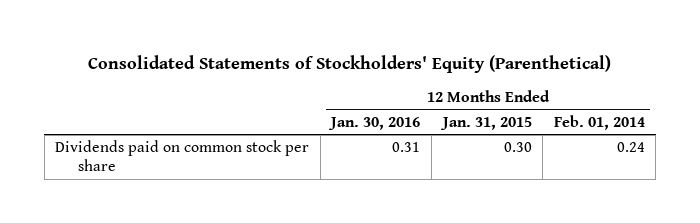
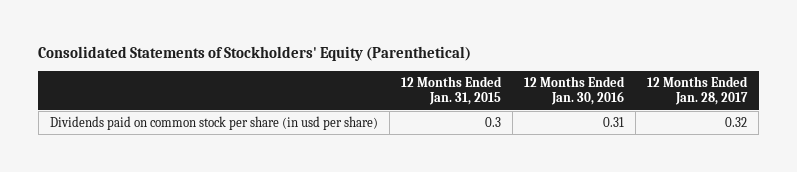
- | 12 Months Ended Jan. 30, 2016 | 12 Months Ended Jan. 31, 2015 | 12 Months Ended Feb. 01, 2014
+ | 12 Months Ended Jan. 31, 2015 | 12 Months Ended Jan. 30, 2016 | 12 Months Ended Jan. 28, 2017
- Dividends paid on common stock per share | 0.31 | 0.30 | 0.24
+ Dividends paid on common stock per share (in usd per share) | 0.3 | 0.31 | 0.32

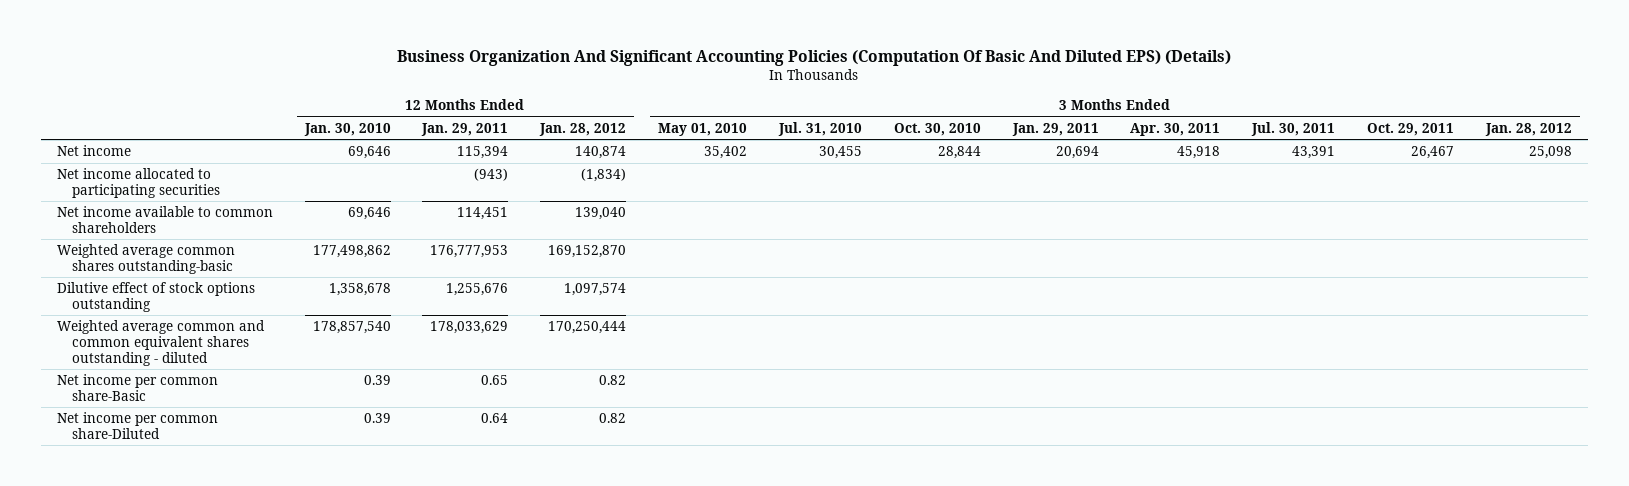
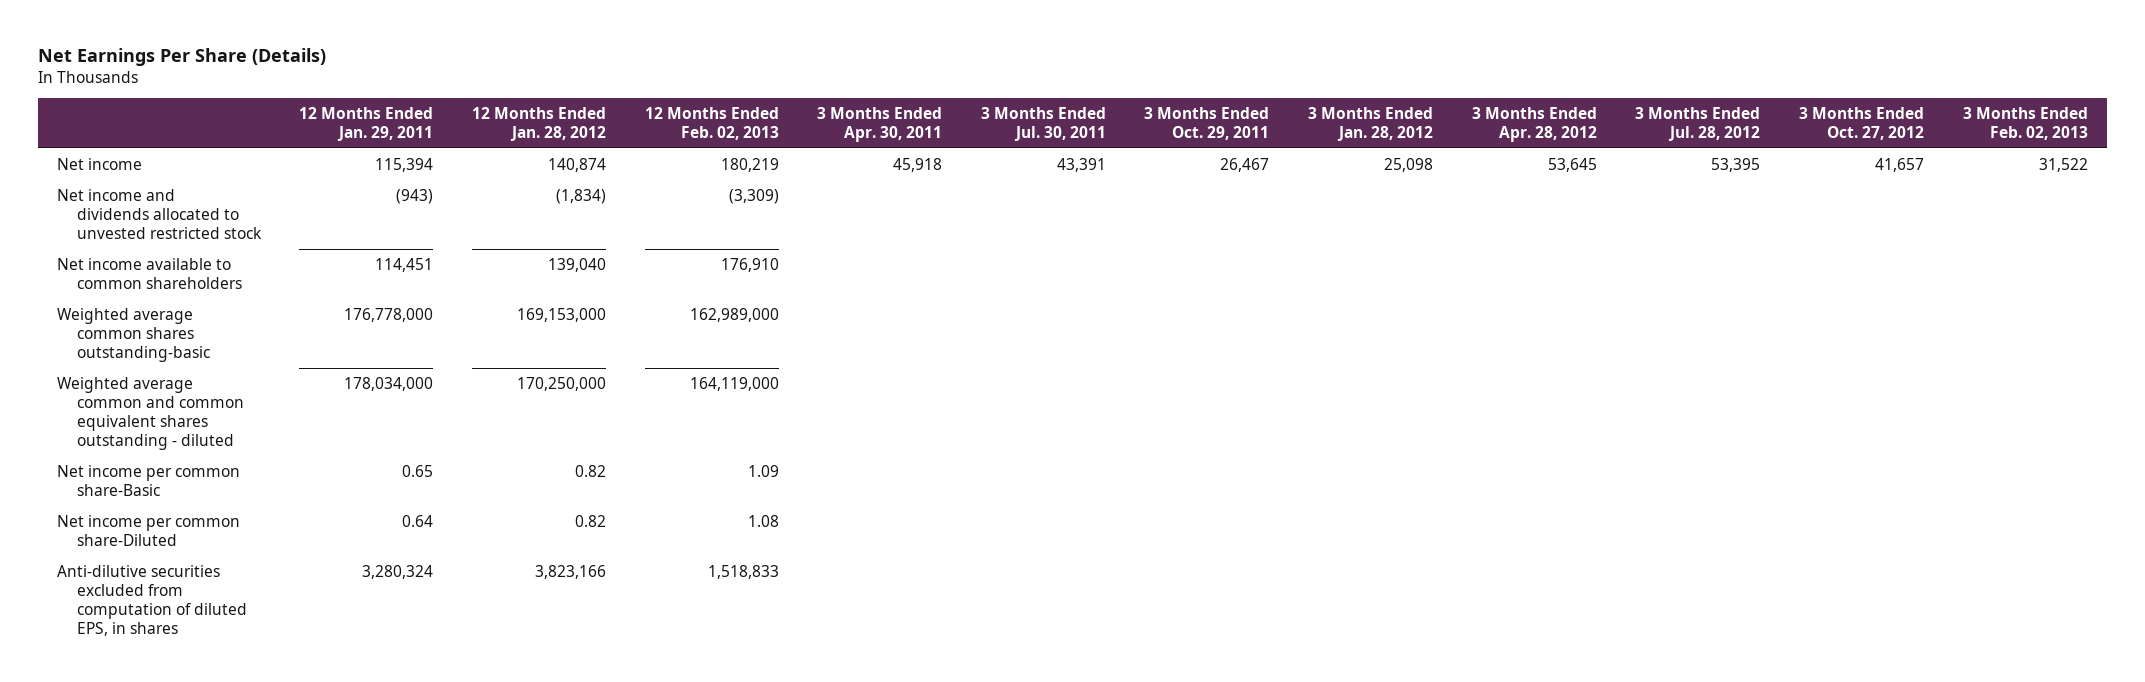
- Business Organization And Significant Accounting Policies (Computation Of Basic And Diluted EPS) (Details)
+ Net Earnings Per Share (Details)
- | 12 Months Ended Jan. 30, 2010 | 12 Months Ended Jan. 29, 2011 | 12 Months Ended Jan. 28, 2012 | 3 Months Ended May 01, 2010 | 3 Months Ended Jul. 31, 2010 | 3 Months Ended Oct. 30, 2010 | 3 Months Ended Jan. 29, 2011 | 3 Months Ended Apr. 30, 2011 | 3 Months Ended Jul. 30, 2011 | 3 Months Ended Oct. 29, 2011 | 3 Months Ended Jan. 28, 2012
+ | 12 Months Ended Jan. 29, 2011 | 12 Months Ended Jan. 28, 2012 | 12 Months Ended Feb. 02, 2013 | 3 Months Ended Apr. 30, 2011 | 3 Months Ended Jul. 30, 2011 | 3 Months Ended Oct. 29, 2011 | 3 Months Ended Jan. 28, 2012 | 3 Months Ended Apr. 28, 2012 | 3 Months Ended Jul. 28, 2012 | 3 Months Ended Oct. 27, 2012 | 3 Months Ended Feb. 02, 2013
- Net income allocated to participating securities | | (943) | (1,834) | | | | | | | |
+ Net income and dividends allocated to unvested restricted stock | (943) | (1,834) | (3,309) | | | | | | | |
- Weighted average common shares outstanding-basic | 177,498,862 | 176,777,953 | 169,152,870 | | | | | | | |
- Dilutive effect of stock options outstanding | 1,358,678 | 1,255,676 | 1,097,574 | | | | | | | |
- Weighted average common and common equivalent shares outstanding - diluted | 178,857,540 | 178,033,629 | 170,250,444 | | | | | | | |
+ Weighted average common shares outstanding-basic | 176,778,000 | 169,153,000 | 162,989,000 | | | | | | | |
+ Weighted average common and common equivalent shares outstanding - diluted | 178,034,000 | 170,250,000 | 164,119,000 | | | | | | | |
+ Anti-dilutive securities excluded from computation of diluted EPS, in shares | 3,280,324 | 3,823,166 | 1,518,833 | | | | | | | |

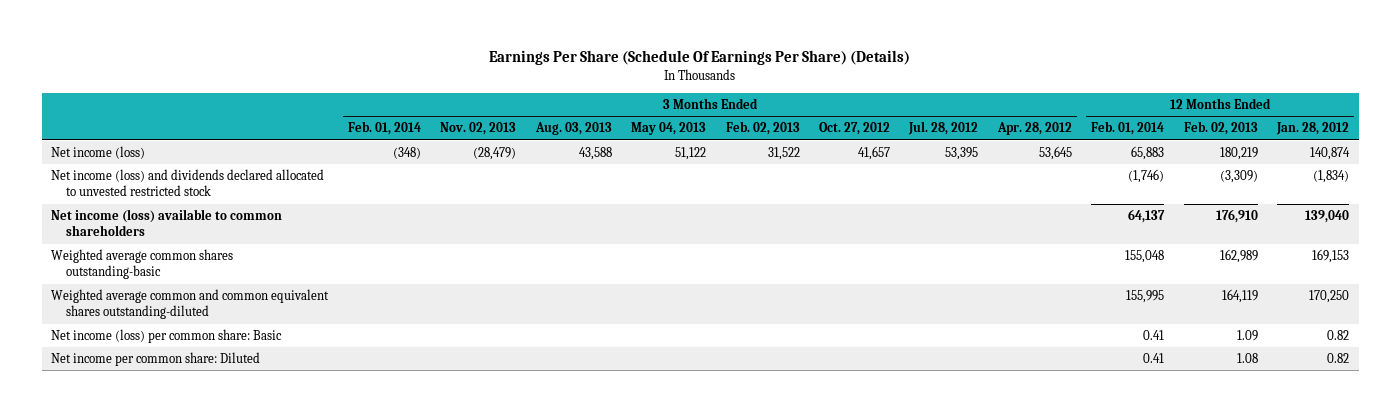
- Net Earnings Per Share (Details)
+ Earnings Per Share (Schedule Of Earnings Per Share) (Details)
- | 12 Months Ended Jan. 29, 2011 | 12 Months Ended Jan. 28, 2012 | 12 Months Ended Feb. 02, 2013 | 3 Months Ended Apr. 30, 2011 | 3 Months Ended Jul. 30, 2011 | 3 Months Ended Oct. 29, 2011 | 3 Months Ended Jan. 28, 2012 | 3 Months Ended Apr. 28, 2012 | 3 Months Ended Jul. 28, 2012 | 3 Months Ended Oct. 27, 2012 | 3 Months Ended Feb. 02, 2013
+ | 3 Months Ended Feb. 01, 2014 | 3 Months Ended Nov. 02, 2013 | 3 Months Ended Aug. 03, 2013 | 3 Months Ended May 04, 2013 | 3 Months Ended Feb. 02, 2013 | 3 Months Ended Oct. 27, 2012 | 3 Months Ended Jul. 28, 2012 | 3 Months Ended Apr. 28, 2012 | 12 Months Ended Feb. 01, 2014 | 12 Months Ended Feb. 02, 2013 | 12 Months Ended Jan. 28, 2012
- Net income | 115,394 | 140,874 | 180,219 | 45,918 | 43,391 | 26,467 | 25,098 | 53,645 | 53,395 | 41,657 | 31,522
- Net income and dividends allocated to unvested restricted stock | (943) | (1,834) | (3,309) | | | | | | | |
- Net income available to common shareholders | 114,451 | 139,040 | 176,910 | | | | | | | |
- Weighted average common shares outstanding-basic | 176,778,000 | 169,153,000 | 162,989,000 | | | | | | | |
- Weighted average common and common equivalent shares outstanding - diluted | 178,034,000 | 170,250,000 | 164,119,000 | | | | | | | |
- Net income per common share-Basic | 0.65 | 0.82 | 1.09 | | | | | | | |
- Net income per common share-Diluted | 0.64 | 0.82 | 1.08 | | | | | | | |
- Anti-dilutive securities excluded from computation of diluted EPS, in shares | 3,280,324 | 3,823,166 | 1,518,833 | | | | | | | |
+ Net income (loss) | (348) | (28,479) | 43,588 | 51,122 | 31,522 | 41,657 | 53,395 | 53,645 | 65,883 | 180,219 | 140,874
+ Net income (loss) and dividends declared allocated to unvested restricted stock | | | | | | | | | (1,746) | (3,309) | (1,834)
+ Net income (loss) available to common shareholders | | | | | | | | | 64,137 | 176,910 | 139,040
+ Weighted average common shares outstanding-basic | | | | | | | | | 155,048 | 162,989 | 169,153
+ Weighted average common and common equivalent shares outstanding-diluted | | | | | | | | | 155,995 | 164,119 | 170,250
+ Net income (loss) per common share: Basic | | | | | | | | | 0.41 | 1.09 | 0.82
+ Net income per common share: Diluted | | | | | | | | | 0.41 | 1.08 | 0.82

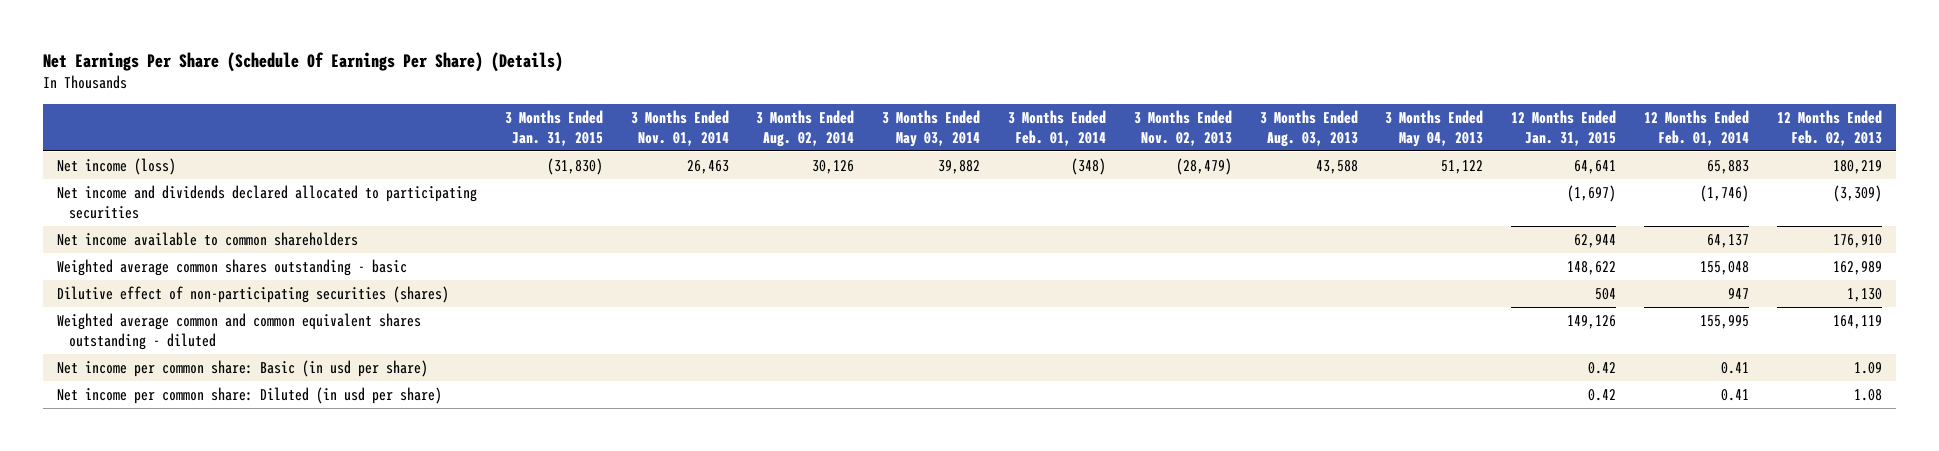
- Earnings Per Share (Schedule Of Earnings Per Share) (Details)
+ Net Earnings Per Share (Schedule Of Earnings Per Share) (Details)
- | 3 Months Ended Feb. 01, 2014 | 3 Months Ended Nov. 02, 2013 | 3 Months Ended Aug. 03, 2013 | 3 Months Ended May 04, 2013 | 3 Months Ended Feb. 02, 2013 | 3 Months Ended Oct. 27, 2012 | 3 Months Ended Jul. 28, 2012 | 3 Months Ended Apr. 28, 2012 | 12 Months Ended Feb. 01, 2014 | 12 Months Ended Feb. 02, 2013 | 12 Months Ended Jan. 28, 2012
+ | 3 Months Ended Jan. 31, 2015 | 3 Months Ended Nov. 01, 2014 | 3 Months Ended Aug. 02, 2014 | 3 Months Ended May 03, 2014 | 3 Months Ended Feb. 01, 2014 | 3 Months Ended Nov. 02, 2013 | 3 Months Ended Aug. 03, 2013 | 3 Months Ended May 04, 2013 | 12 Months Ended Jan. 31, 2015 | 12 Months Ended Feb. 01, 2014 | 12 Months Ended Feb. 02, 2013
- Net income (loss) and dividends declared allocated to unvested restricted stock | | | | | | | | | (1,746) | (3,309) | (1,834)
- Net income (loss) available to common shareholders | | | | | | | | | 64,137 | 176,910 | 139,040
- Weighted average common shares outstanding-basic | | | | | | | | | 155,048 | 162,989 | 169,153
- Weighted average common and common equivalent shares outstanding-diluted | | | | | | | | | 155,995 | 164,119 | 170,250
- Net income (loss) per common share: Basic | | | | | | | | | 0.41 | 1.09 | 0.82
- Net income per common share: Diluted | | | | | | | | | 0.41 | 1.08 | 0.82
+ Net income and dividends declared allocated to participating securities | | | | | | | | | (1,697) | (1,746) | (3,309)
+ Net income available to common shareholders | | | | | | | | | 62,944 | 64,137 | 176,910
+ Weighted average common shares outstanding - basic | | | | | | | | | 148,622 | 155,048 | 162,989
+ Dilutive effect of non-participating securities (shares) | | | | | | | | | 504 | 947 | 1,130
+ Weighted average common and common equivalent shares outstanding - diluted | | | | | | | | | 149,126 | 155,995 | 164,119
+ Net income per common share: Basic (in usd per share) | | | | | | | | | 0.42 | 0.41 | 1.09
+ Net income per common share: Diluted (in usd per share) | | | | | | | | | 0.42 | 0.41 | 1.08

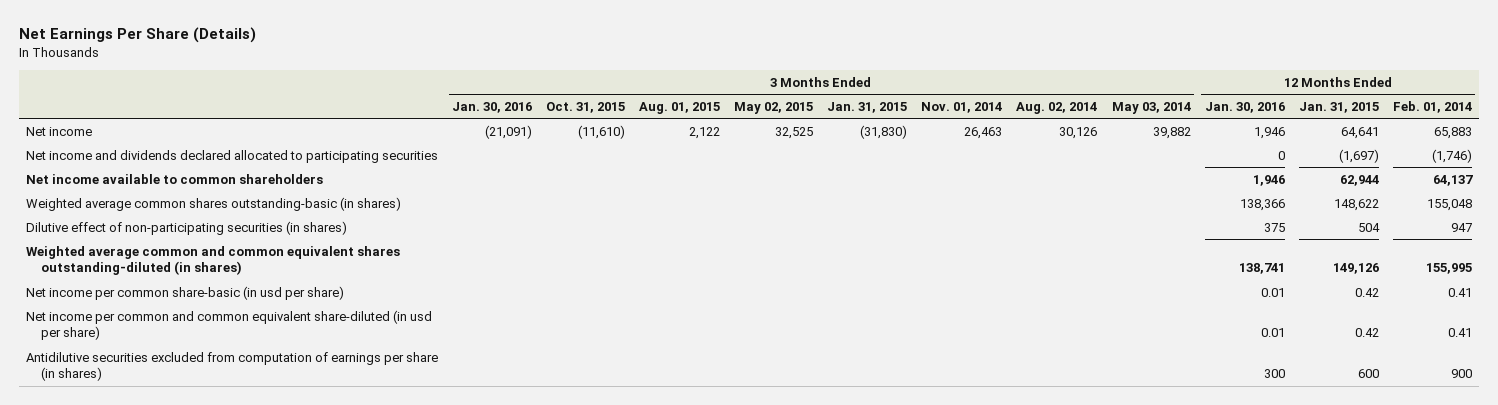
- Net Earnings Per Share (Schedule Of Earnings Per Share) (Details)
+ Net Earnings Per Share (Details)
- | 3 Months Ended Jan. 31, 2015 | 3 Months Ended Nov. 01, 2014 | 3 Months Ended Aug. 02, 2014 | 3 Months Ended May 03, 2014 | 3 Months Ended Feb. 01, 2014 | 3 Months Ended Nov. 02, 2013 | 3 Months Ended Aug. 03, 2013 | 3 Months Ended May 04, 2013 | 12 Months Ended Jan. 31, 2015 | 12 Months Ended Feb. 01, 2014 | 12 Months Ended Feb. 02, 2013
+ | 3 Months Ended Jan. 30, 2016 | 3 Months Ended Oct. 31, 2015 | 3 Months Ended Aug. 01, 2015 | 3 Months Ended May 02, 2015 | 3 Months Ended Jan. 31, 2015 | 3 Months Ended Nov. 01, 2014 | 3 Months Ended Aug. 02, 2014 | 3 Months Ended May 03, 2014 | 12 Months Ended Jan. 30, 2016 | 12 Months Ended Jan. 31, 2015 | 12 Months Ended Feb. 01, 2014
- Net income (loss) | (31,830) | 26,463 | 30,126 | 39,882 | (348) | (28,479) | 43,588 | 51,122 | 64,641 | 65,883 | 180,219
+ Net income | (21,091) | (11,610) | 2,122 | 32,525 | (31,830) | 26,463 | 30,126 | 39,882 | 1,946 | 64,641 | 65,883
- Weighted average common shares outstanding - basic | | | | | | | | | 148,622 | 155,048 | 162,989
- Dilutive effect of non-participating securities (shares) | | | | | | | | | 504 | 947 | 1,130
- Weighted average common and common equivalent shares outstanding - diluted | | | | | | | | | 149,126 | 155,995 | 164,119
- Net income per common share: Basic (in usd per share) | | | | | | | | | 0.42 | 0.41 | 1.09
- Net income per common share: Diluted (in usd per share) | | | | | | | | | 0.42 | 0.41 | 1.08
+ Weighted average common shares outstanding-basic (in shares) | | | | | | | | | 138,366 | 148,622 | 155,048
+ Dilutive effect of non-participating securities (in shares) | | | | | | | | | 375 | 504 | 947
+ Weighted average common and common equivalent shares outstanding-diluted (in shares) | | | | | | | | | 138,741 | 149,126 | 155,995
+ Net income per common share-basic (in usd per share) | | | | | | | | | 0.01 | 0.42 | 0.41
+ Net income per common and common equivalent share-diluted (in usd per share) | | | | | | | | | 0.01 | 0.42 | 0.41
+ Antidilutive securities excluded from computation of earnings per share (in shares) | | | | | | | | | 300 | 600 | 900

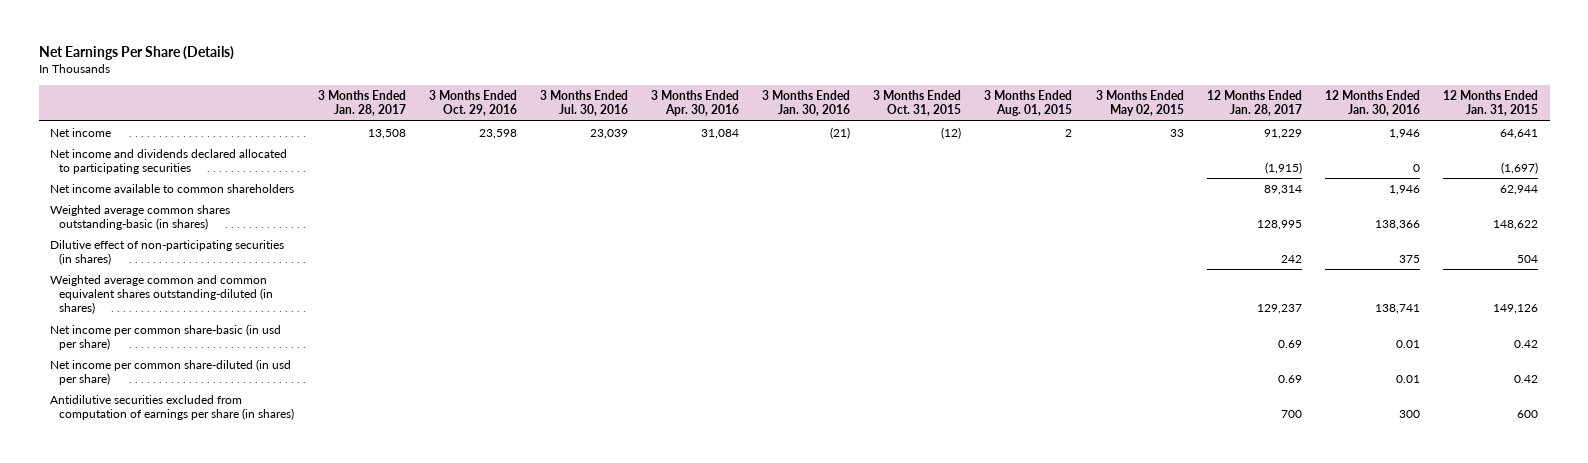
- | 3 Months Ended Jan. 30, 2016 | 3 Months Ended Oct. 31, 2015 | 3 Months Ended Aug. 01, 2015 | 3 Months Ended May 02, 2015 | 3 Months Ended Jan. 31, 2015 | 3 Months Ended Nov. 01, 2014 | 3 Months Ended Aug. 02, 2014 | 3 Months Ended May 03, 2014 | 12 Months Ended Jan. 30, 2016 | 12 Months Ended Jan. 31, 2015 | 12 Months Ended Feb. 01, 2014
+ | 3 Months Ended Jan. 28, 2017 | 3 Months Ended Oct. 29, 2016 | 3 Months Ended Jul. 30, 2016 | 3 Months Ended Apr. 30, 2016 | 3 Months Ended Jan. 30, 2016 | 3 Months Ended Oct. 31, 2015 | 3 Months Ended Aug. 01, 2015 | 3 Months Ended May 02, 2015 | 12 Months Ended Jan. 28, 2017 | 12 Months Ended Jan. 30, 2016 | 12 Months Ended Jan. 31, 2015
- Net income | (21,091) | (11,610) | 2,122 | 32,525 | (31,830) | 26,463 | 30,126 | 39,882 | 1,946 | 64,641 | 65,883
+ Net income | 13,508 | 23,598 | 23,039 | 31,084 | (21) | (12) | 2 | 33 | 91,229 | 1,946 | 64,641
- Net income per common and common equivalent share-diluted (in usd per share) | | | | | | | | | 0.01 | 0.42 | 0.41
+ Net income per common share-diluted (in usd per share) | | | | | | | | | 0.69 | 0.01 | 0.42

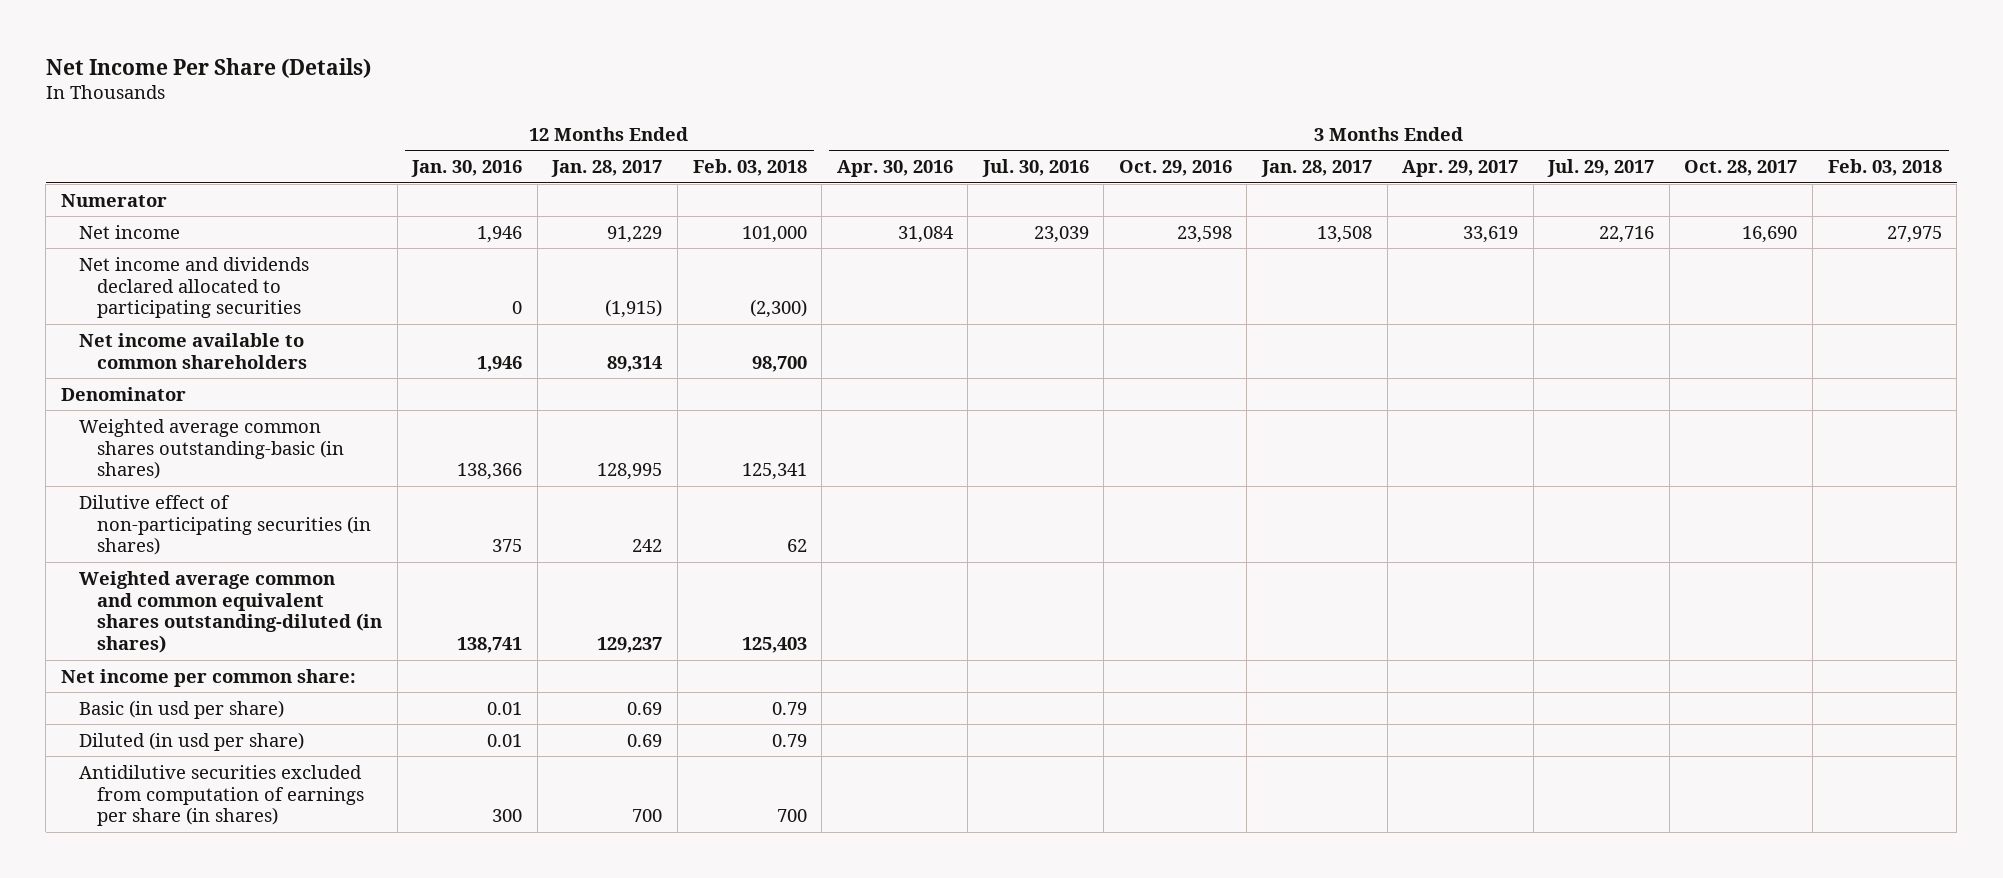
- Net Earnings Per Share (Details)
+ Net Income Per Share (Details)
- | 3 Months Ended Jan. 28, 2017 | 3 Months Ended Oct. 29, 2016 | 3 Months Ended Jul. 30, 2016 | 3 Months Ended Apr. 30, 2016 | 3 Months Ended Jan. 30, 2016 | 3 Months Ended Oct. 31, 2015 | 3 Months Ended Aug. 01, 2015 | 3 Months Ended May 02, 2015 | 12 Months Ended Jan. 28, 2017 | 12 Months Ended Jan. 30, 2016 | 12 Months Ended Jan. 31, 2015
+ | 12 Months Ended Jan. 30, 2016 | 12 Months Ended Jan. 28, 2017 | 12 Months Ended Feb. 03, 2018 | 3 Months Ended Apr. 30, 2016 | 3 Months Ended Jul. 30, 2016 | 3 Months Ended Oct. 29, 2016 | 3 Months Ended Jan. 28, 2017 | 3 Months Ended Apr. 29, 2017 | 3 Months Ended Jul. 29, 2017 | 3 Months Ended Oct. 28, 2017 | 3 Months Ended Feb. 03, 2018
+ Numerator
+ Denominator
- Net income per common share-basic (in usd per share) | | | | | | | | | 0.69 | 0.01 | 0.42
- Net income per common share-diluted (in usd per share) | | | | | | | | | 0.69 | 0.01 | 0.42
+ Net income per common share:
+ Basic (in usd per share) | 0.01 | 0.69 | 0.79 | | | | | | | |
+ Diluted (in usd per share) | 0.01 | 0.69 | 0.79 | | | | | | | |

